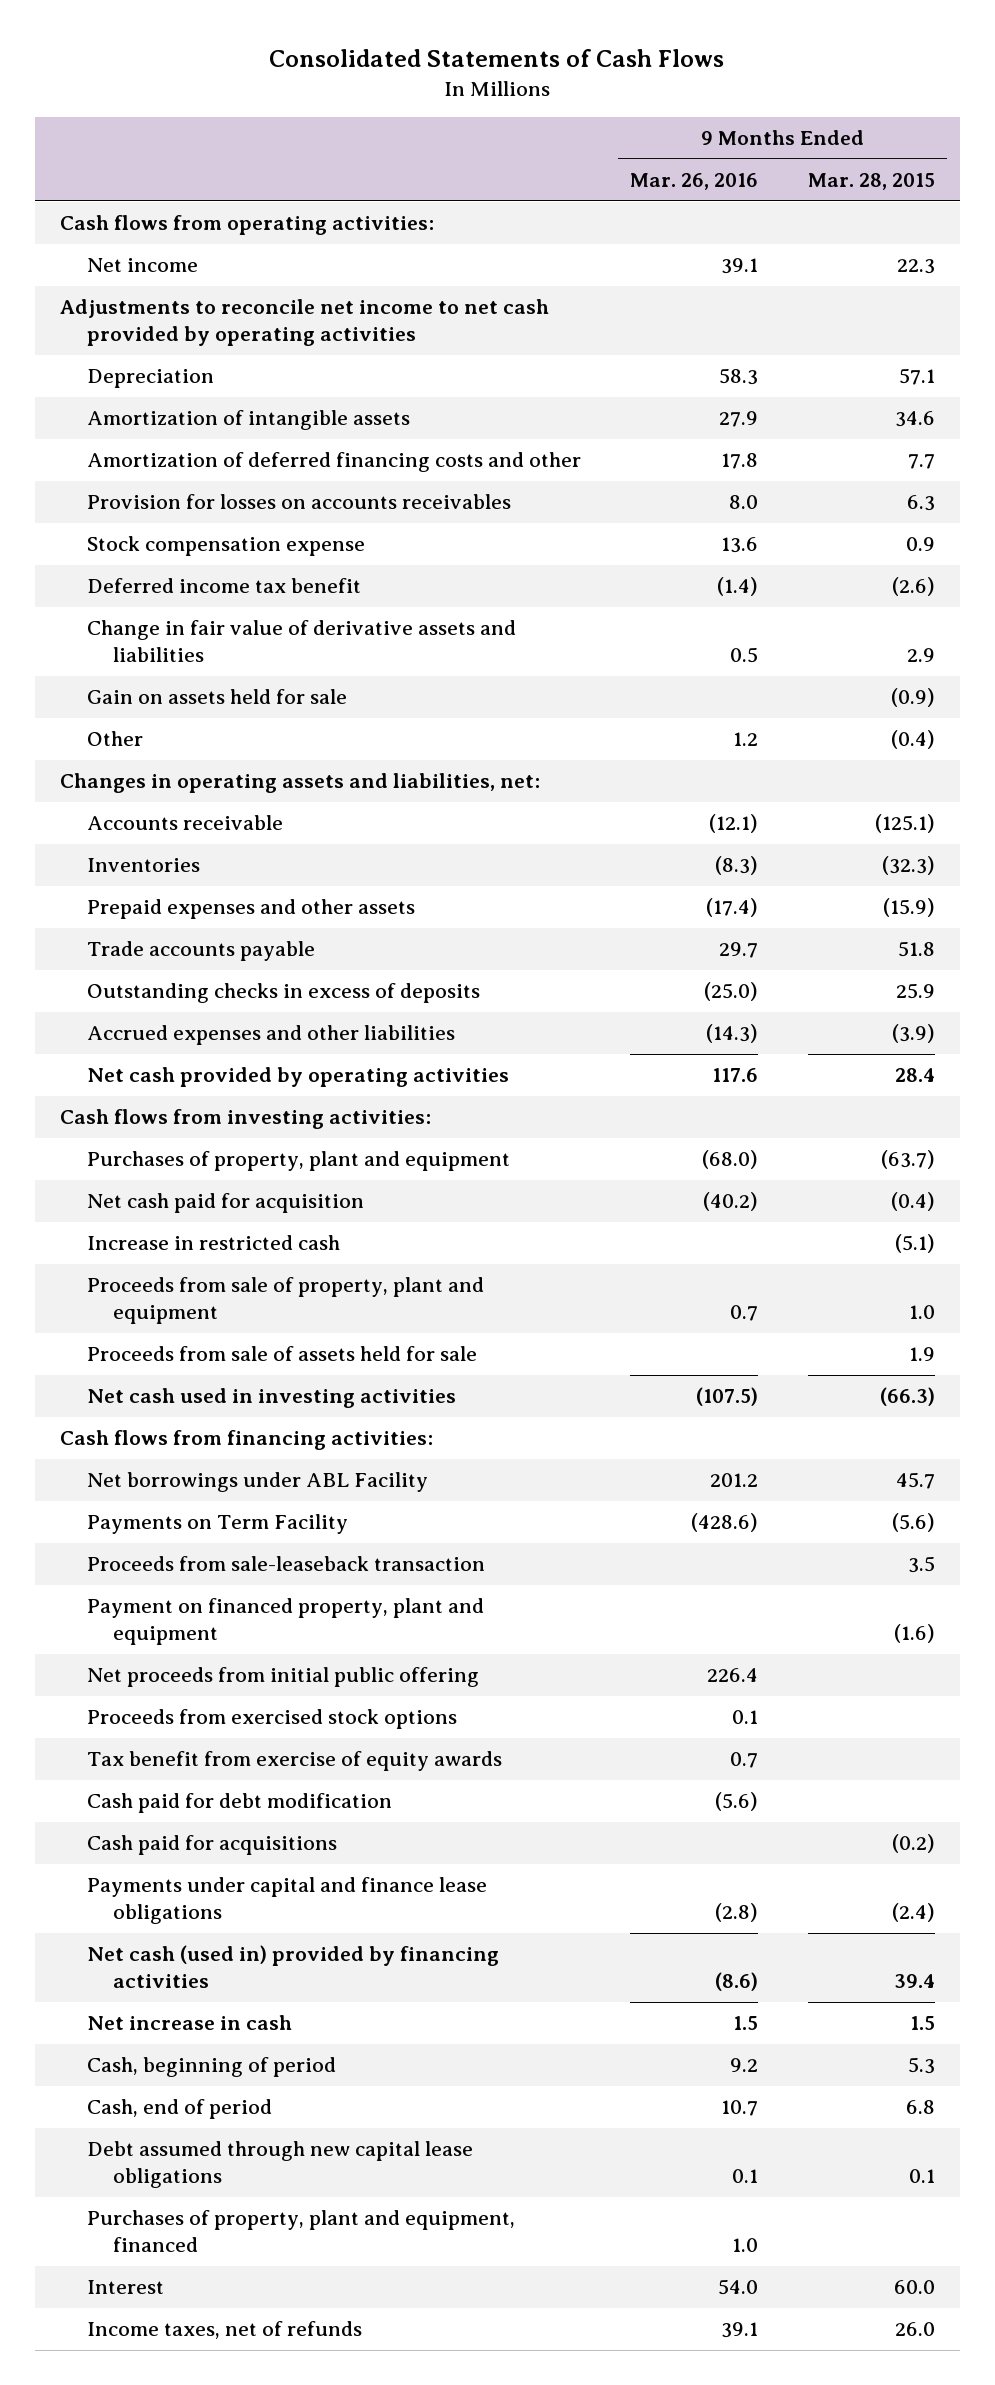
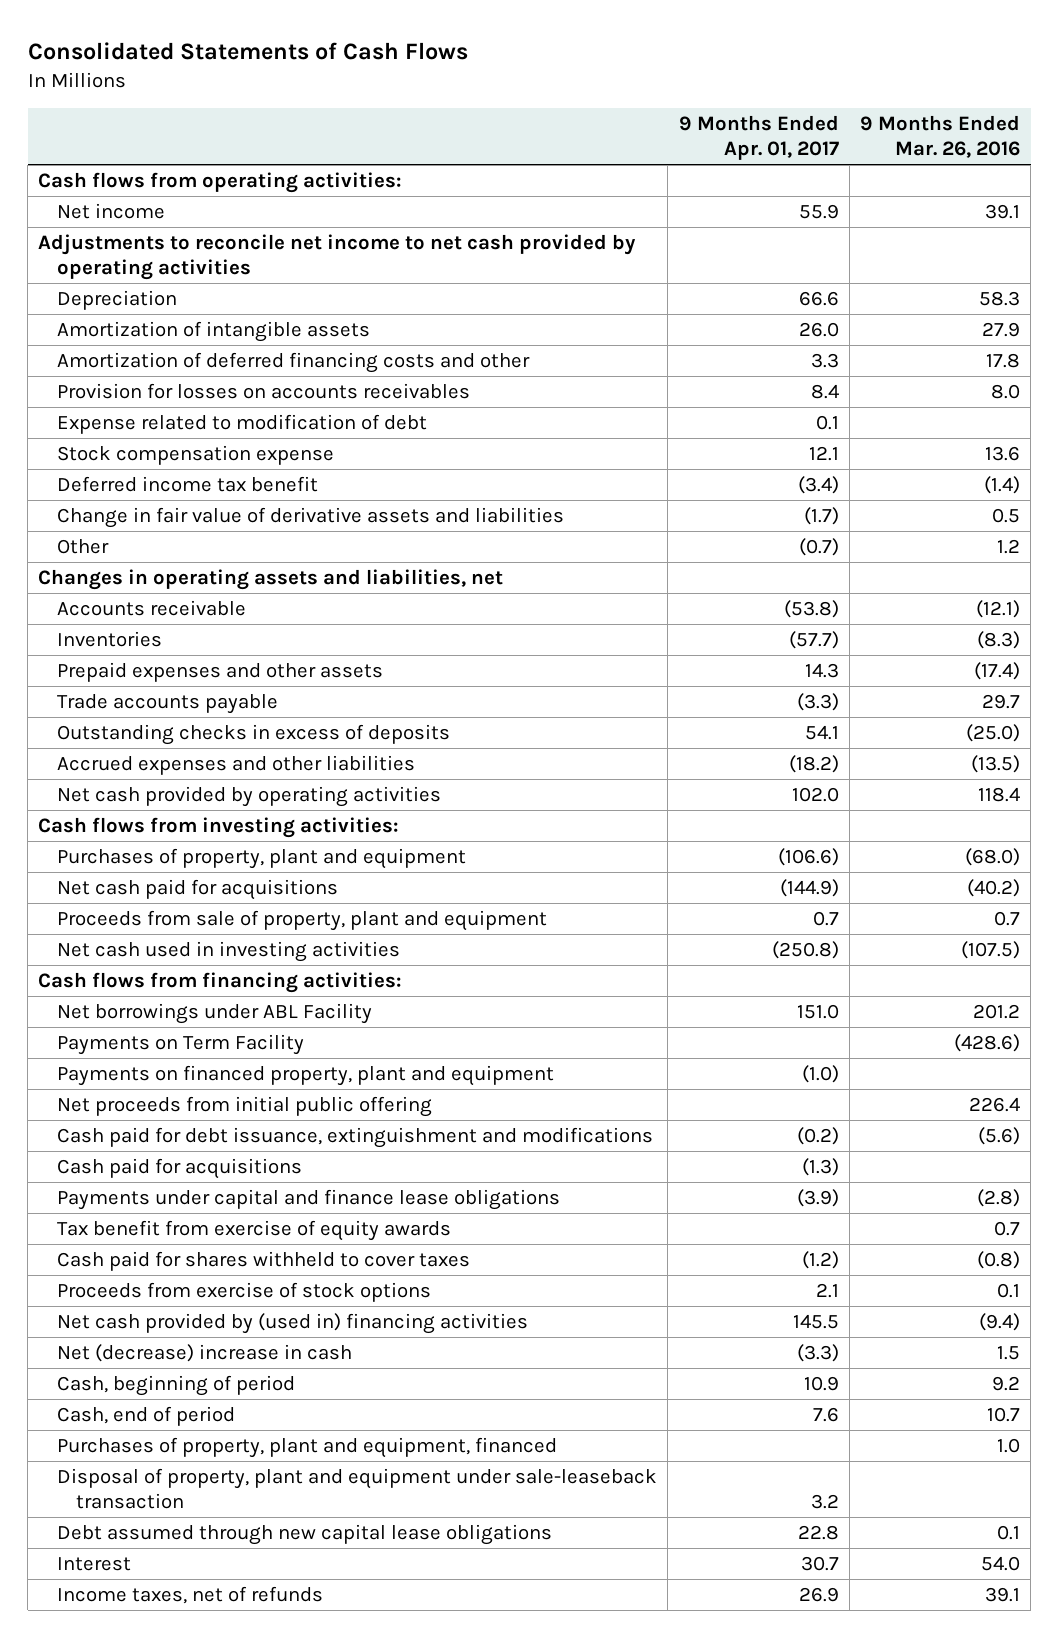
- | 9 Months Ended Mar. 26, 2016 | 9 Months Ended Mar. 28, 2015
+ | 9 Months Ended Apr. 01, 2017 | 9 Months Ended Mar. 26, 2016
+ Expense related to modification of debt | 0.1 |
- Gain on assets held for sale | | (0.9)
- Changes in operating assets and liabilities, net:
+ Changes in operating assets and liabilities, net
- Accrued expenses and other liabilities | (14.3) | (3.9)
- Net cash provided by operating activities | 117.6 | 28.4
+ Accrued expenses and other liabilities | (18.2) | (13.5)
+ Net cash provided by operating activities | 102.0 | 118.4
- Net cash paid for acquisition | (40.2) | (0.4)
- Increase in restricted cash | | (5.1)
+ Net cash paid for acquisitions | (144.9) | (40.2)
- Proceeds from sale of assets held for sale | | 1.9
- Proceeds from sale-leaseback transaction | | 3.5
- Payment on financed property, plant and equipment | | (1.6)
+ Payments on financed property, plant and equipment | (1.0) |
- Proceeds from exercised stock options | 0.1 |
- Cash paid for debt modification | (5.6) |
+ Cash paid for debt issuance, extinguishment and modifications | (0.2) | (5.6)
- Net cash (used in) provided by financing activities | (8.6) | 39.4
- Net increase in cash | 1.5 | 1.5
moved down: Tax benefit from exercise of equity awards | | 0.7
+ Cash paid for shares withheld to cover taxes | (1.2) | (0.8)
+ Proceeds from exercise of stock options | 2.1 | 0.1
+ Net cash provided by (used in) financing activities | 145.5 | (9.4)
+ Net (decrease) increase in cash | (3.3) | 1.5
+ Disposal of property, plant and equipment under sale-leaseback transaction | 3.2 |
moved down: Debt assumed through new capital lease obligations | 22.8 | 0.1

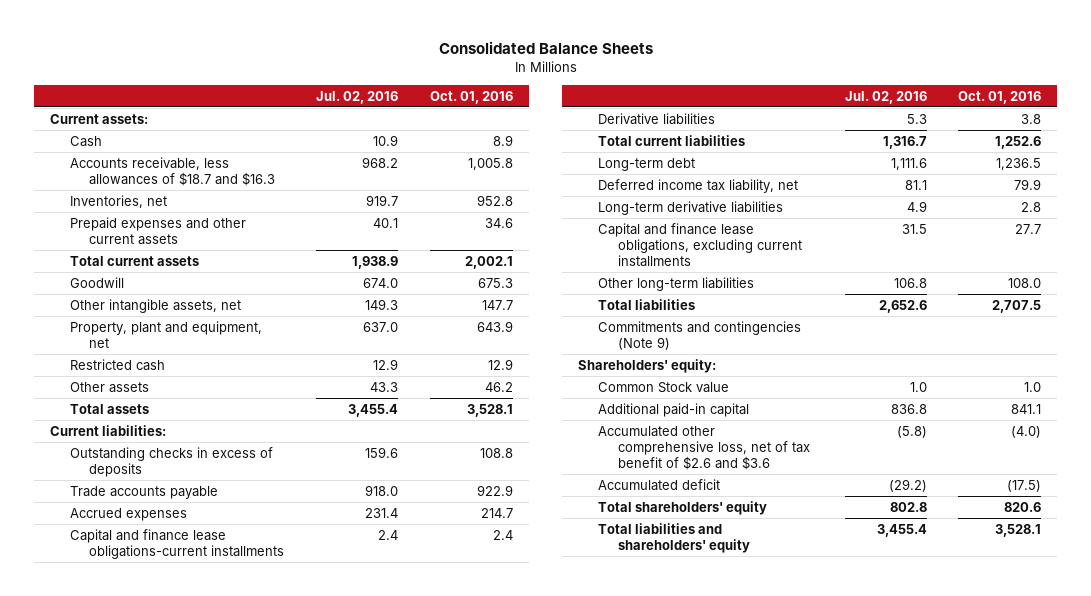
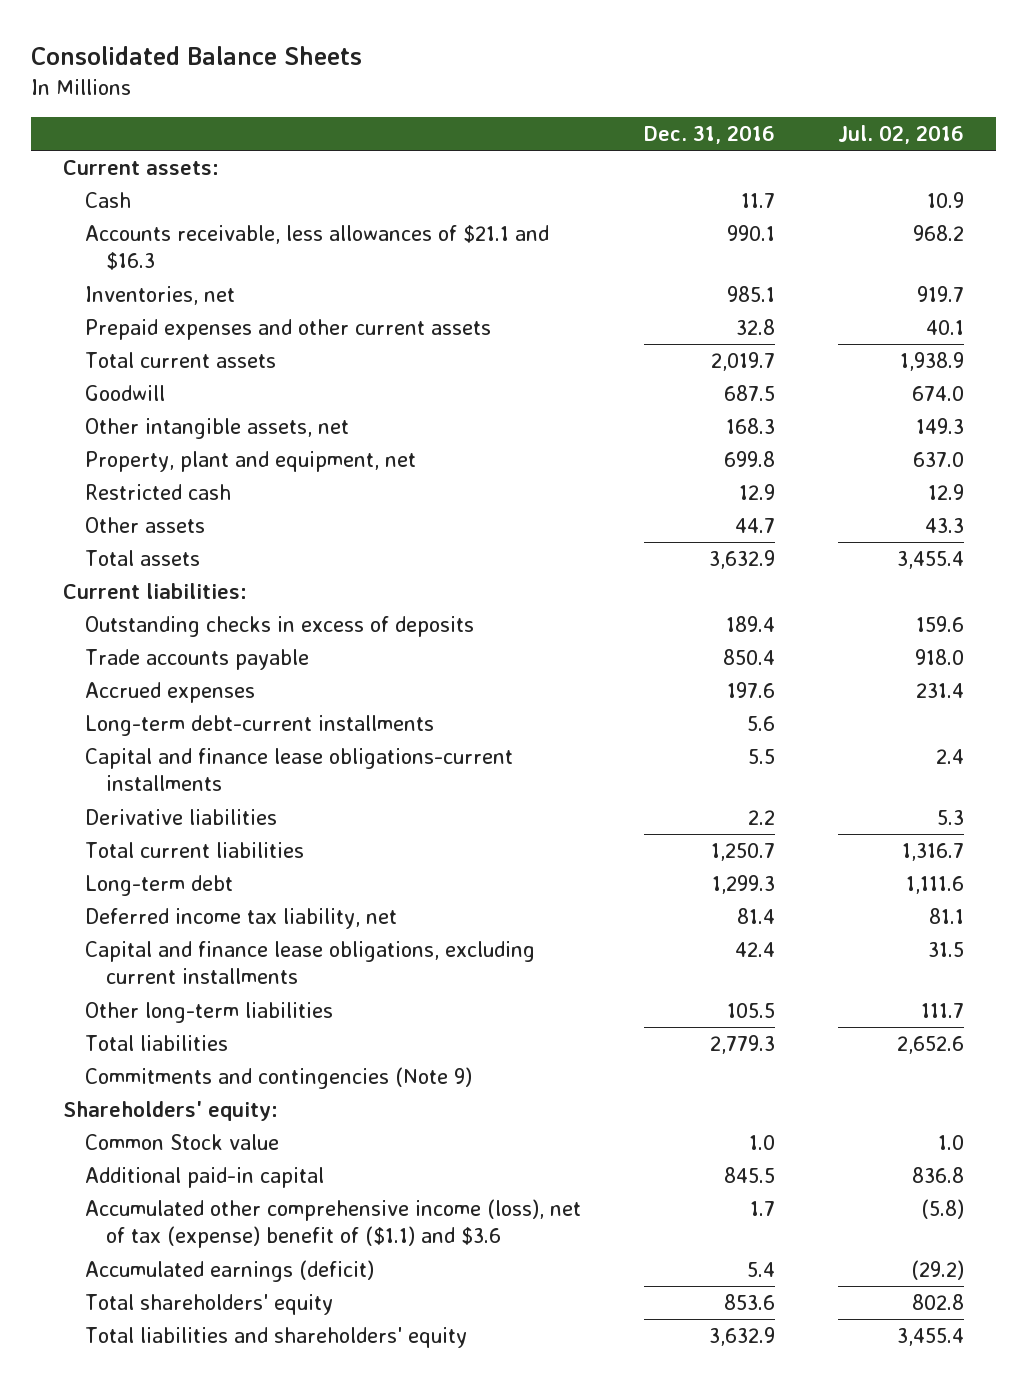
- | Jul. 02, 2016 | Oct. 01, 2016
+ | Dec. 31, 2016 | Jul. 02, 2016
- Accounts receivable, less allowances of $18.7 and $16.3 | 968.2 | 1,005.8
+ Accounts receivable, less allowances of $21.1 and $16.3 | 990.1 | 968.2
+ Long-term debt-current installments | 5.6 |
- Long-term derivative liabilities | 4.9 | 2.8
- Other long-term liabilities | 106.8 | 108.0
+ Other long-term liabilities | 105.5 | 111.7
- Accumulated other comprehensive loss, net of tax benefit of $2.6 and $3.6 | (5.8) | (4.0)
- Accumulated deficit | (29.2) | (17.5)
+ Accumulated other comprehensive income (loss), net of tax (expense) benefit of ($1.1) and $3.6 | 1.7 | (5.8)
+ Accumulated earnings (deficit) | 5.4 | (29.2)

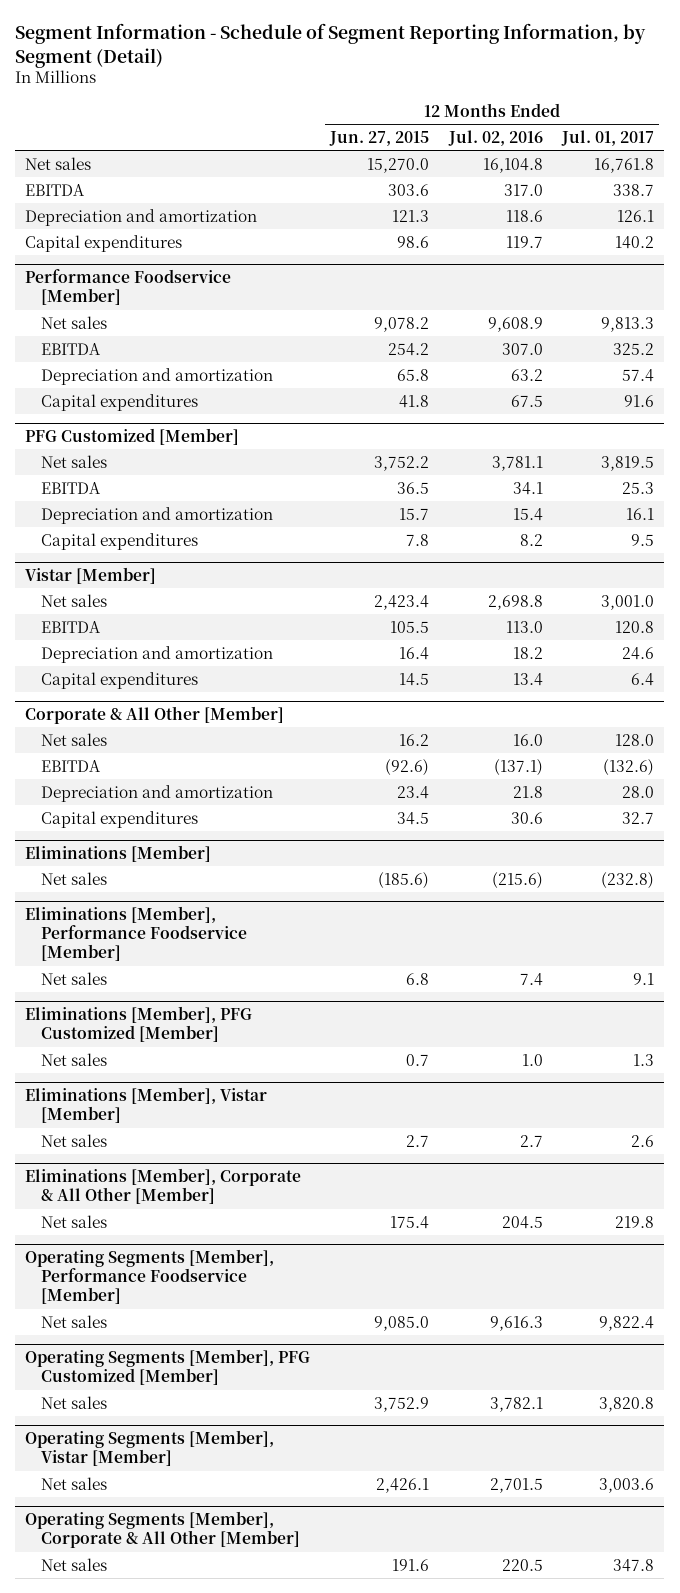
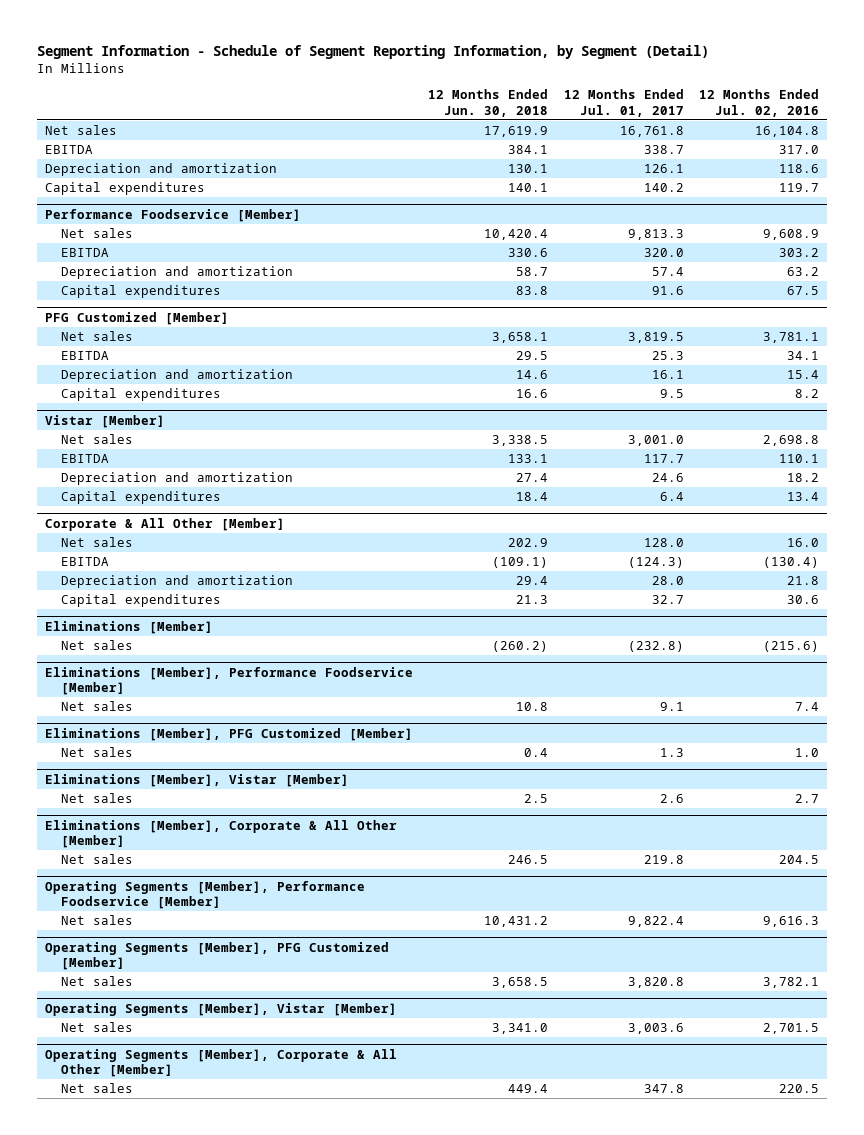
- | 12 Months Ended Jun. 27, 2015 | 12 Months Ended Jul. 02, 2016 | 12 Months Ended Jul. 01, 2017
+ | 12 Months Ended Jun. 30, 2018 | 12 Months Ended Jul. 01, 2017 | 12 Months Ended Jul. 02, 2016
@ Performance Foodservice [Member]
- EBITDA | 254.2 | 307.0 | 325.2
+ EBITDA | 330.6 | 320.0 | 303.2
@ Vistar [Member]
- EBITDA | 105.5 | 113.0 | 120.8
+ EBITDA | 133.1 | 117.7 | 110.1
@ Corporate & All Other [Member]
- EBITDA | (92.6) | (137.1) | (132.6)
+ EBITDA | (109.1) | (124.3) | (130.4)

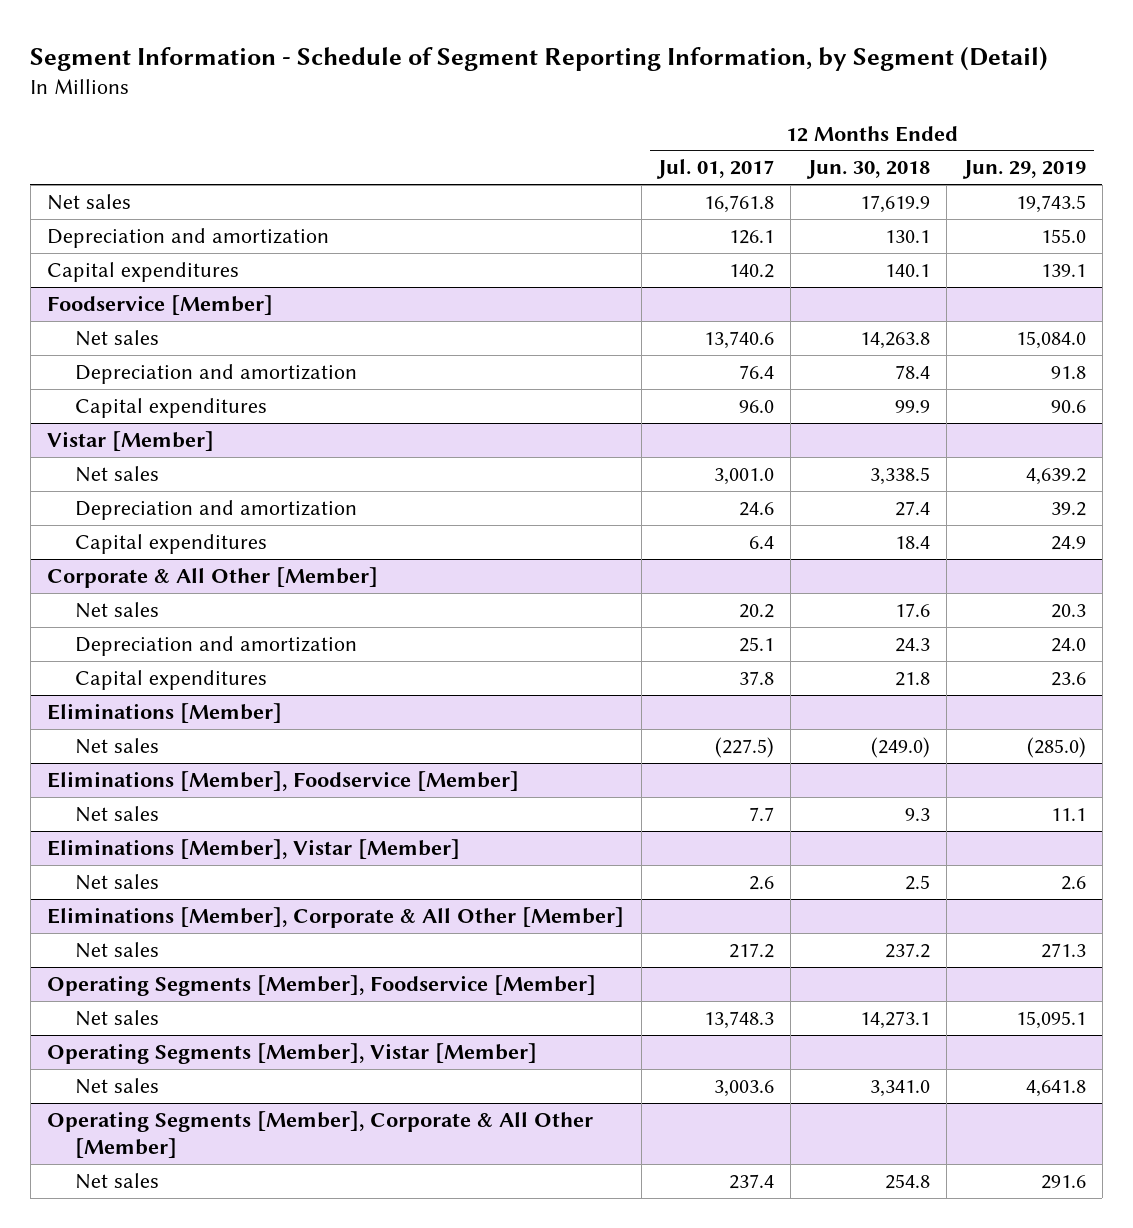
- | 12 Months Ended Jun. 30, 2018 | 12 Months Ended Jul. 01, 2017 | 12 Months Ended Jul. 02, 2016
+ | 12 Months Ended Jul. 01, 2017 | 12 Months Ended Jun. 30, 2018 | 12 Months Ended Jun. 29, 2019
- EBITDA | 384.1 | 338.7 | 317.0
- Performance Foodservice [Member]
- Net sales | 10,420.4 | 9,813.3 | 9,608.9
- EBITDA | 330.6 | 320.0 | 303.2
- Depreciation and amortization | 58.7 | 57.4 | 63.2
- Capital expenditures | 83.8 | 91.6 | 67.5
- PFG Customized [Member]
- Net sales | 3,658.1 | 3,819.5 | 3,781.1
- EBITDA | 29.5 | 25.3 | 34.1
- Depreciation and amortization | 14.6 | 16.1 | 15.4
- Capital expenditures | 16.6 | 9.5 | 8.2
+ Foodservice [Member]
+ Net sales | 13,740.6 | 14,263.8 | 15,084.0
+ Depreciation and amortization | 76.4 | 78.4 | 91.8
+ Capital expenditures | 96.0 | 99.9 | 90.6
@ Vistar [Member]
- EBITDA | 133.1 | 117.7 | 110.1
@ Corporate & All Other [Member]
- Net sales | 202.9 | 128.0 | 16.0
- EBITDA | (109.1) | (124.3) | (130.4)
- Depreciation and amortization | 29.4 | 28.0 | 21.8
- Capital expenditures | 21.3 | 32.7 | 30.6
+ Net sales | 20.2 | 17.6 | 20.3
+ Depreciation and amortization | 25.1 | 24.3 | 24.0
+ Capital expenditures | 37.8 | 21.8 | 23.6
@ Eliminations [Member]
- Net sales | (260.2) | (232.8) | (215.6)
- Eliminations [Member], Performance Foodservice [Member]
- Net sales | 10.8 | 9.1 | 7.4
- Eliminations [Member], PFG Customized [Member]
- Net sales | 0.4 | 1.3 | 1.0
@ Eliminations [Member]
+ Net sales | (227.5) | (249.0) | (285.0)
+ Eliminations [Member], Foodservice [Member]
+ Net sales | 7.7 | 9.3 | 11.1
@ Eliminations [Member], Corporate & All Other [Member]
- Net sales | 246.5 | 219.8 | 204.5
- Operating Segments [Member], Performance Foodservice [Member]
- Net sales | 10,431.2 | 9,822.4 | 9,616.3
- Operating Segments [Member], PFG Customized [Member]
- Net sales | 3,658.5 | 3,820.8 | 3,782.1
@ Eliminations [Member], Corporate & All Other [Member]
+ Net sales | 217.2 | 237.2 | 271.3
+ Operating Segments [Member], Foodservice [Member]
+ Net sales | 13,748.3 | 14,273.1 | 15,095.1
@ Operating Segments [Member], Corporate & All Other [Member]
- Net sales | 449.4 | 347.8 | 220.5
+ Net sales | 237.4 | 254.8 | 291.6

